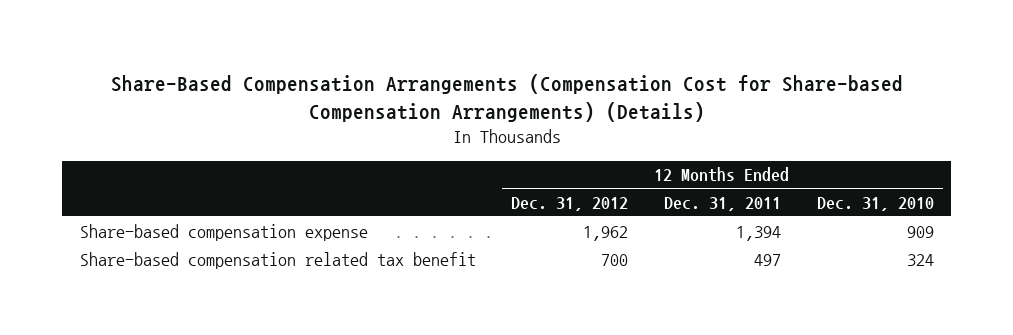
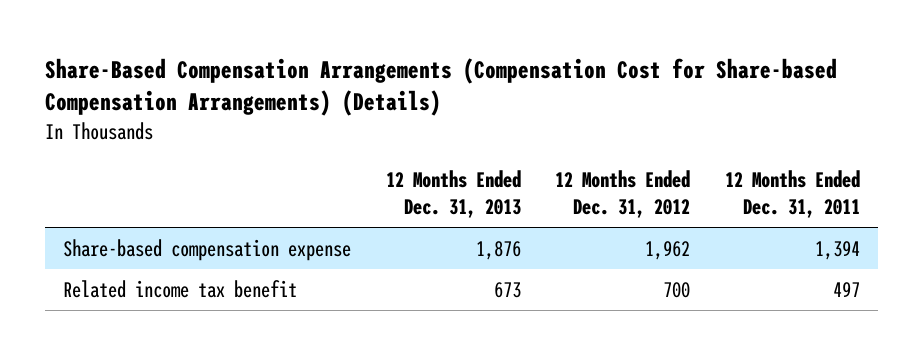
- | 12 Months Ended Dec. 31, 2012 | 12 Months Ended Dec. 31, 2011 | 12 Months Ended Dec. 31, 2010
+ | 12 Months Ended Dec. 31, 2013 | 12 Months Ended Dec. 31, 2012 | 12 Months Ended Dec. 31, 2011
- Share-based compensation related tax benefit | 700 | 497 | 324
+ Related income tax benefit | 673 | 700 | 497

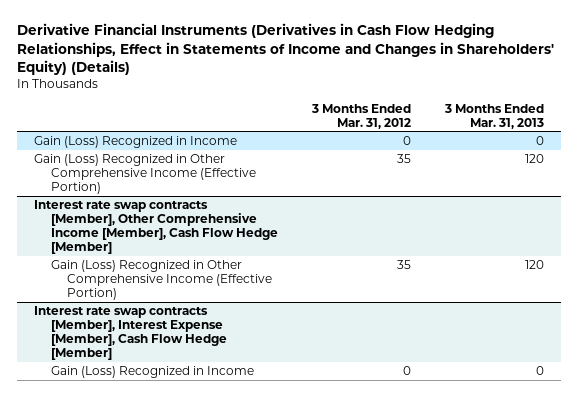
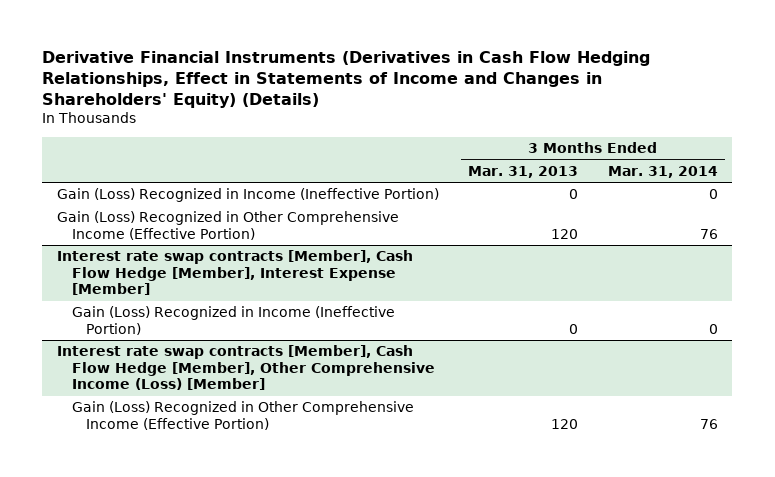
- | 3 Months Ended Mar. 31, 2012 | 3 Months Ended Mar. 31, 2013
+ | 3 Months Ended Mar. 31, 2013 | 3 Months Ended Mar. 31, 2014
- Gain (Loss) Recognized in Income | 0 | 0
+ Gain (Loss) Recognized in Income (Ineffective Portion) | 0 | 0
- Interest rate swap contracts [Member], Other Comprehensive Income [Member], Cash Flow Hedge [Member]
+ Interest rate swap contracts [Member], Cash Flow Hedge [Member], Interest Expense [Member]
+ Gain (Loss) Recognized in Income (Ineffective Portion) | 0 | 0
+ Interest rate swap contracts [Member], Cash Flow Hedge [Member], Other Comprehensive Income (Loss) [Member]
- Interest rate swap contracts [Member], Interest Expense [Member], Cash Flow Hedge [Member]
- Gain (Loss) Recognized in Income | 0 | 0

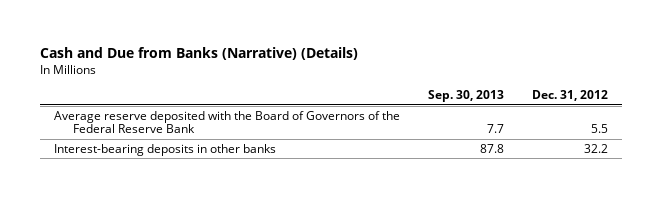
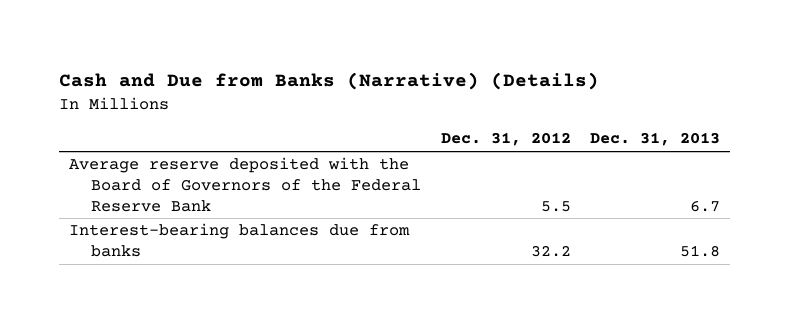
- | Sep. 30, 2013 | Dec. 31, 2012
+ | Dec. 31, 2012 | Dec. 31, 2013
- Interest-bearing deposits in other banks | 87.8 | 32.2
+ Interest-bearing balances due from banks | 32.2 | 51.8

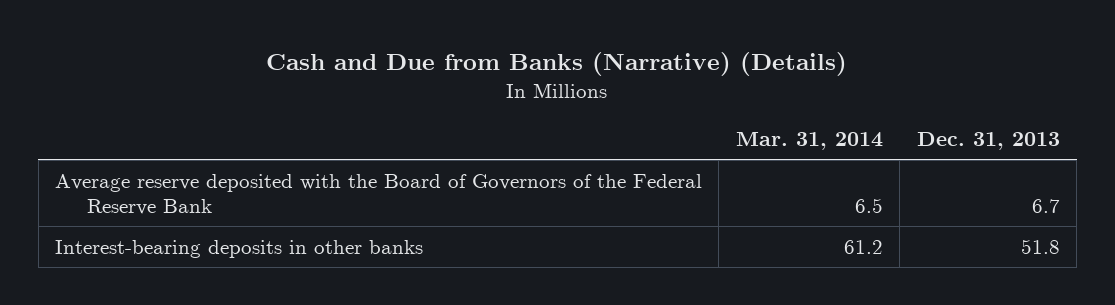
- | Dec. 31, 2012 | Dec. 31, 2013
+ | Mar. 31, 2014 | Dec. 31, 2013
- Interest-bearing balances due from banks | 32.2 | 51.8
+ Interest-bearing deposits in other banks | 61.2 | 51.8

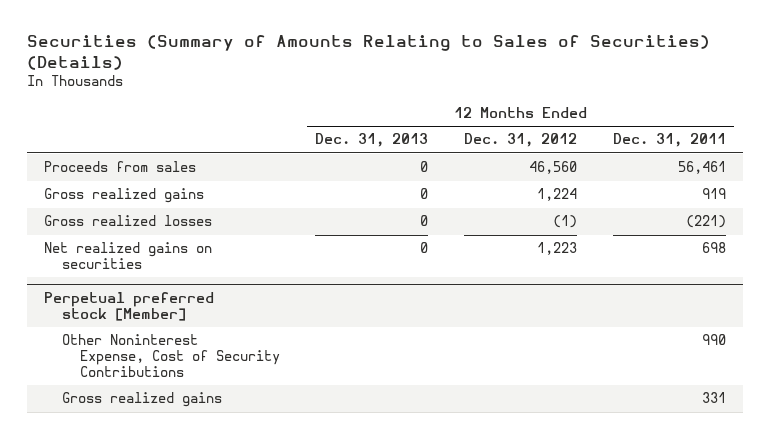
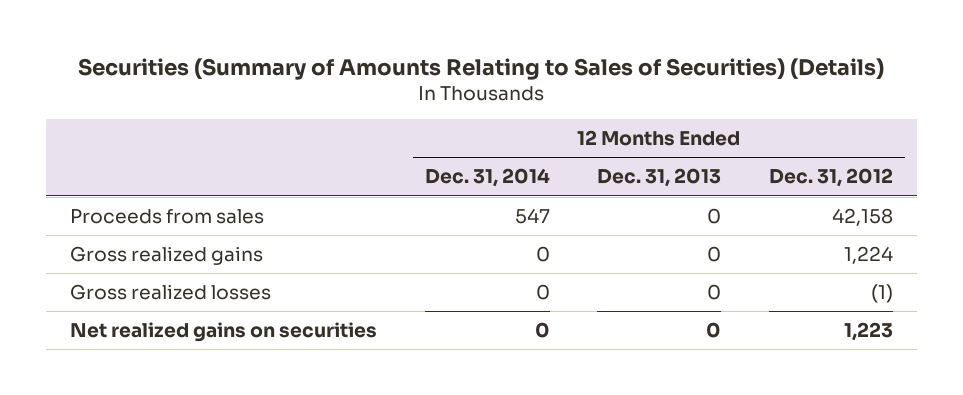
- | 12 Months Ended Dec. 31, 2013 | 12 Months Ended Dec. 31, 2012 | 12 Months Ended Dec. 31, 2011
+ | 12 Months Ended Dec. 31, 2014 | 12 Months Ended Dec. 31, 2013 | 12 Months Ended Dec. 31, 2012
- Proceeds from sales | 0 | 46,560 | 56,461
+ Proceeds from sales | 547 | 0 | 42,158
- Perpetual preferred stock [Member]
- Other Noninterest Expense, Cost of Security Contributions | | | 990
- Gross realized gains | | | 331

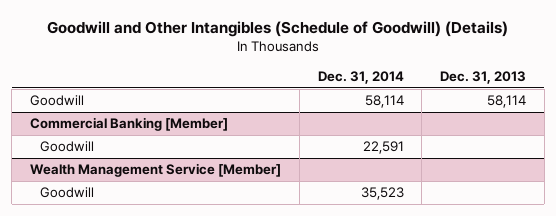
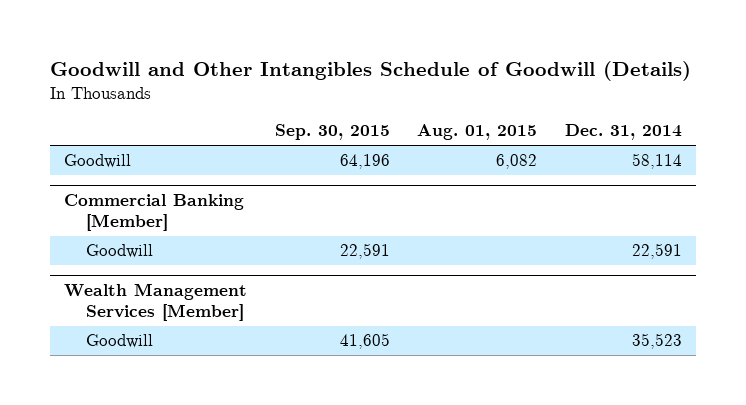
- Goodwill and Other Intangibles (Schedule of Goodwill) (Details)
+ Goodwill and Other Intangibles Schedule of Goodwill (Details)
- | Dec. 31, 2014 | Dec. 31, 2013
+ | Sep. 30, 2015 | Aug. 01, 2015 | Dec. 31, 2014
- Wealth Management Service [Member]
+ Wealth Management Services [Member]

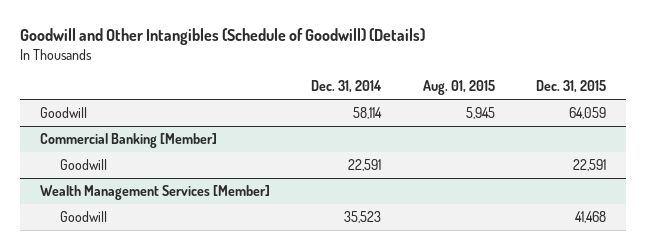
- Goodwill and Other Intangibles Schedule of Goodwill (Details)
+ Goodwill and Other Intangibles (Schedule of Goodwill) (Details)
- | Sep. 30, 2015 | Aug. 01, 2015 | Dec. 31, 2014
+ | Dec. 31, 2014 | Aug. 01, 2015 | Dec. 31, 2015
- Goodwill | 64,196 | 6,082 | 58,114
+ Goodwill | 58,114 | 5,945 | 64,059

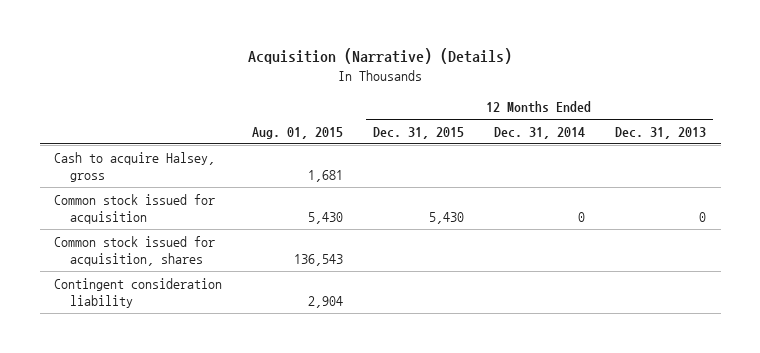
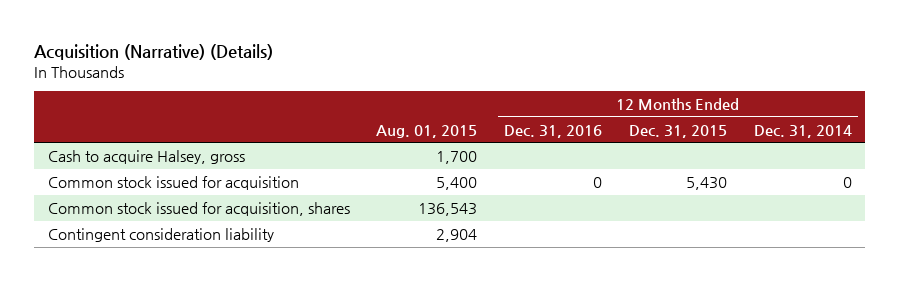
- | Aug. 01, 2015 | 12 Months Ended Dec. 31, 2015 | 12 Months Ended Dec. 31, 2014 | 12 Months Ended Dec. 31, 2013
+ | Aug. 01, 2015 | 12 Months Ended Dec. 31, 2016 | 12 Months Ended Dec. 31, 2015 | 12 Months Ended Dec. 31, 2014
- Cash to acquire Halsey, gross | 1,681 | | |
- Common stock issued for acquisition | 5,430 | 5,430 | 0 | 0
+ Cash to acquire Halsey, gross | 1,700 | | |
+ Common stock issued for acquisition | 5,400 | 0 | 5,430 | 0

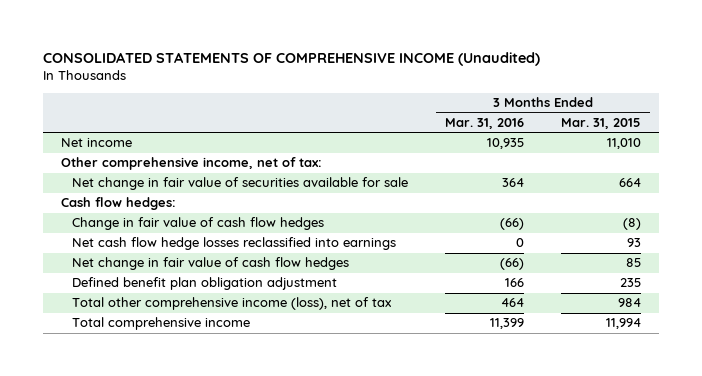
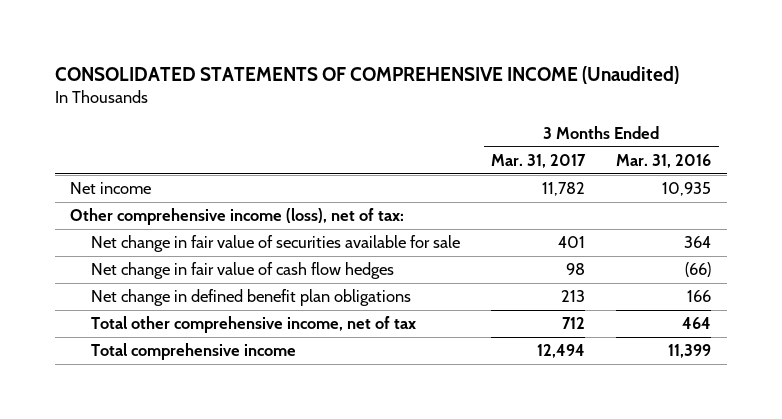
- | 3 Months Ended Mar. 31, 2016 | 3 Months Ended Mar. 31, 2015
+ | 3 Months Ended Mar. 31, 2017 | 3 Months Ended Mar. 31, 2016
- Other comprehensive income, net of tax:
+ Other comprehensive income (loss), net of tax:
- Cash flow hedges:
- Change in fair value of cash flow hedges | (66) | (8)
- Net cash flow hedge losses reclassified into earnings | 0 | 93
- Defined benefit plan obligation adjustment | 166 | 235
- Total other comprehensive income (loss), net of tax | 464 | 984
+ Net change in defined benefit plan obligations | 213 | 166
+ Total other comprehensive income, net of tax | 712 | 464

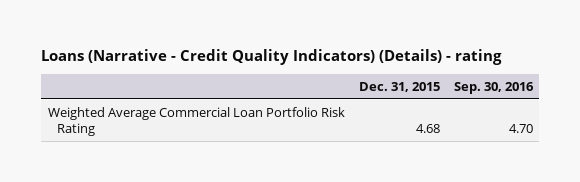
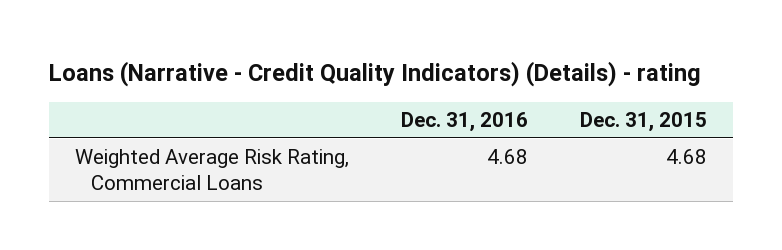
- | Dec. 31, 2015 | Sep. 30, 2016
+ | Dec. 31, 2016 | Dec. 31, 2015
- Weighted Average Commercial Loan Portfolio Risk Rating | 4.68 | 4.70
+ Weighted Average Risk Rating, Commercial Loans | 4.68 | 4.68

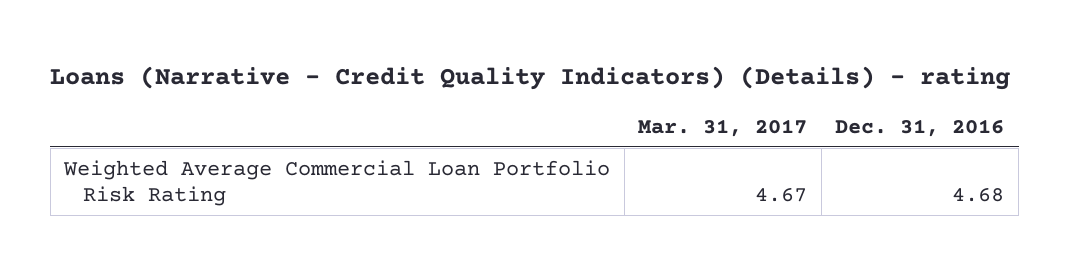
- | Dec. 31, 2016 | Dec. 31, 2015
+ | Mar. 31, 2017 | Dec. 31, 2016
- Weighted Average Risk Rating, Commercial Loans | 4.68 | 4.68
+ Weighted Average Commercial Loan Portfolio Risk Rating | 4.67 | 4.68

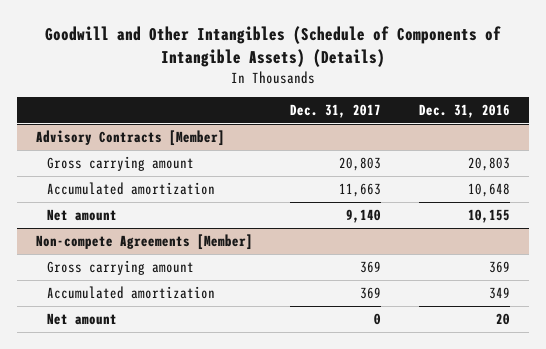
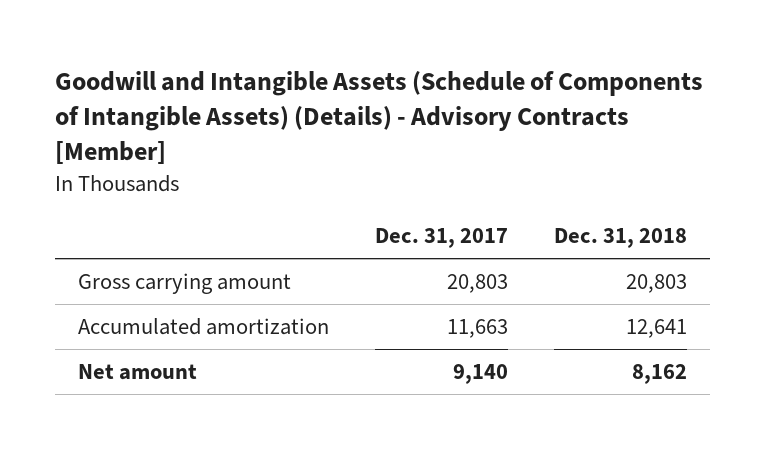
- Goodwill and Other Intangibles (Schedule of Components of Intangible Assets) (Details)
+ Goodwill and Intangible Assets (Schedule of Components of Intangible Assets) (Details) - Advisory Contracts [Member]
- | Dec. 31, 2017 | Dec. 31, 2016
+ | Dec. 31, 2017 | Dec. 31, 2018
- Advisory Contracts [Member]
- Non-compete Agreements [Member]
- Gross carrying amount | 369 | 369
- Accumulated amortization | 369 | 349
- Net amount | 0 | 20

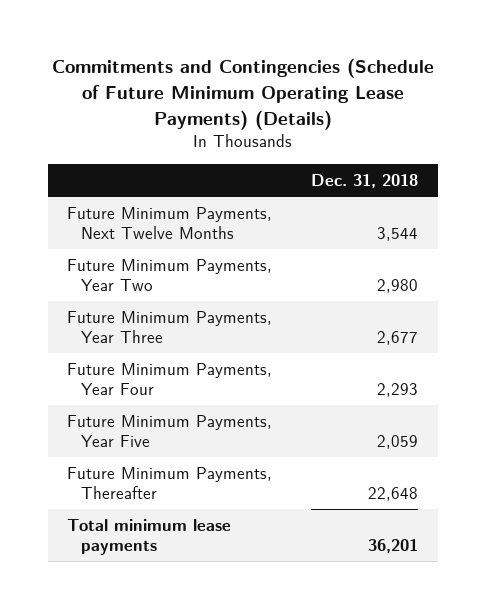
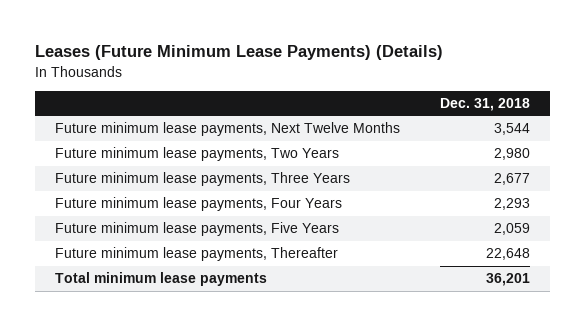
- Commitments and Contingencies (Schedule of Future Minimum Operating Lease Payments) (Details)
+ Leases (Future Minimum Lease Payments) (Details)
- Future Minimum Payments, Next Twelve Months | 3,544
- Future Minimum Payments, Year Two | 2,980
- Future Minimum Payments, Year Three | 2,677
- Future Minimum Payments, Year Four | 2,293
- Future Minimum Payments, Year Five | 2,059
- Future Minimum Payments, Thereafter | 22,648
+ Future minimum lease payments, Next Twelve Months | 3,544
+ Future minimum lease payments, Two Years | 2,980
+ Future minimum lease payments, Three Years | 2,677
+ Future minimum lease payments, Four Years | 2,293
+ Future minimum lease payments, Five Years | 2,059
+ Future minimum lease payments, Thereafter | 22,648

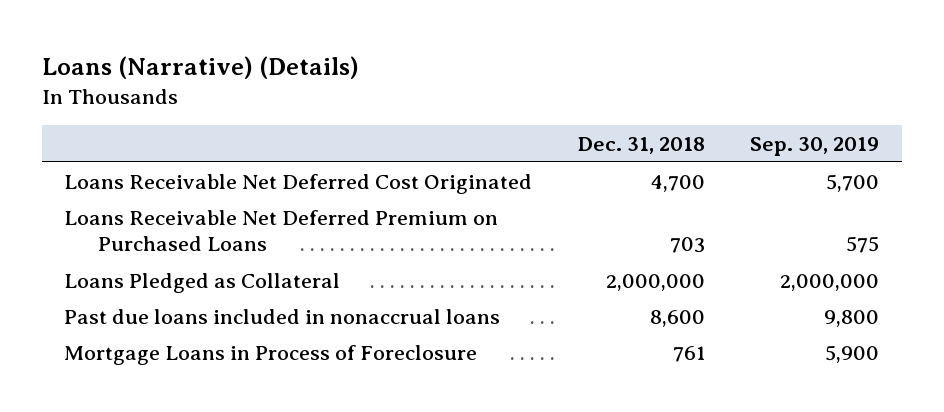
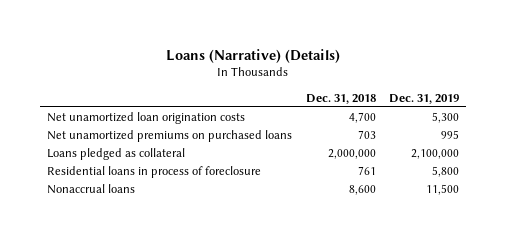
- | Dec. 31, 2018 | Sep. 30, 2019
+ | Dec. 31, 2018 | Dec. 31, 2019
- Loans Receivable Net Deferred Cost Originated | 4,700 | 5,700
- Loans Receivable Net Deferred Premium on Purchased Loans | 703 | 575
- Loans Pledged as Collateral | 2,000,000 | 2,000,000
- Past due loans included in nonaccrual loans | 8,600 | 9,800
- Mortgage Loans in Process of Foreclosure | 761 | 5,900
+ Net unamortized loan origination costs | 4,700 | 5,300
+ Net unamortized premiums on purchased loans | 703 | 995
+ Loans pledged as collateral | 2,000,000 | 2,100,000
+ Residential loans in process of foreclosure | 761 | 5,800
+ Nonaccrual loans | 8,600 | 11,500

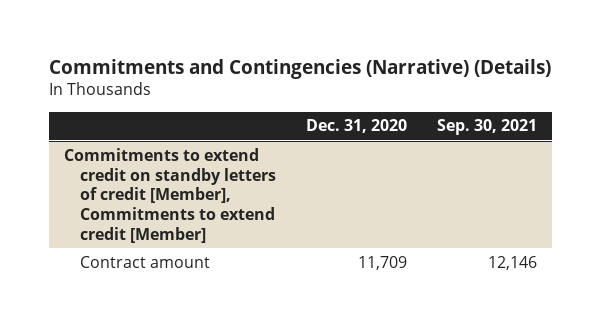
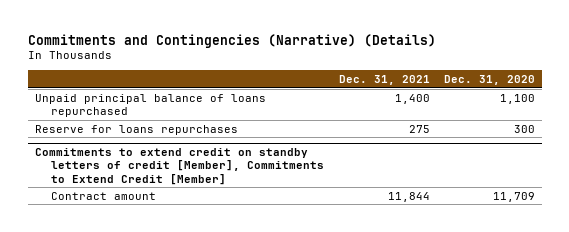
- | Dec. 31, 2020 | Sep. 30, 2021
+ | Dec. 31, 2021 | Dec. 31, 2020
- Commitments to extend credit on standby letters of credit [Member], Commitments to extend credit [Member]
+ Unpaid principal balance of loans repurchased | 1,400 | 1,100
+ Reserve for loans repurchases | 275 | 300
+ Commitments to extend credit on standby letters of credit [Member], Commitments to Extend Credit [Member]

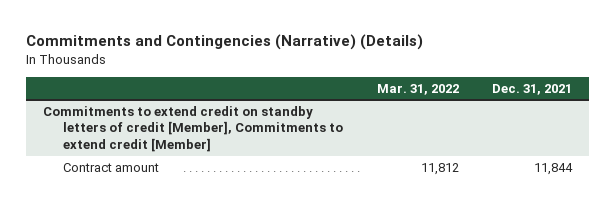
- | Dec. 31, 2021 | Dec. 31, 2020
+ | Mar. 31, 2022 | Dec. 31, 2021
- Unpaid principal balance of loans repurchased | 1,400 | 1,100
- Reserve for loans repurchases | 275 | 300
- Commitments to extend credit on standby letters of credit [Member], Commitments to Extend Credit [Member]
+ Commitments to extend credit on standby letters of credit [Member], Commitments to extend credit [Member]

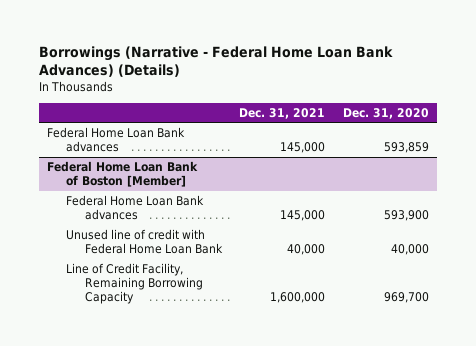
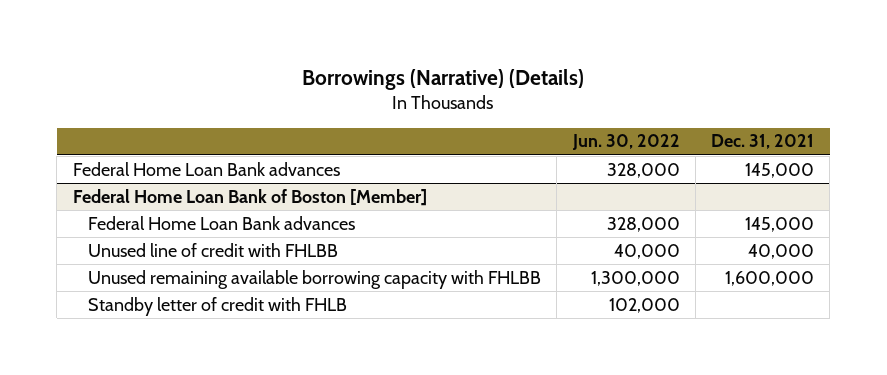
- Borrowings (Narrative - Federal Home Loan Bank Advances) (Details)
+ Borrowings (Narrative) (Details)
- | Dec. 31, 2021 | Dec. 31, 2020
+ | Jun. 30, 2022 | Dec. 31, 2021
@ Federal Home Loan Bank of Boston [Member]
- Unused line of credit with Federal Home Loan Bank | 40,000 | 40,000
- Line of Credit Facility, Remaining Borrowing Capacity | 1,600,000 | 969,700
+ Unused line of credit with FHLBB | 40,000 | 40,000
+ Unused remaining available borrowing capacity with FHLBB | 1,300,000 | 1,600,000
+ Standby letter of credit with FHLB | 102,000 |

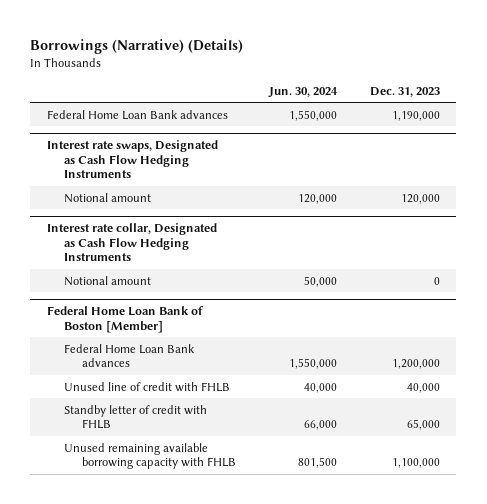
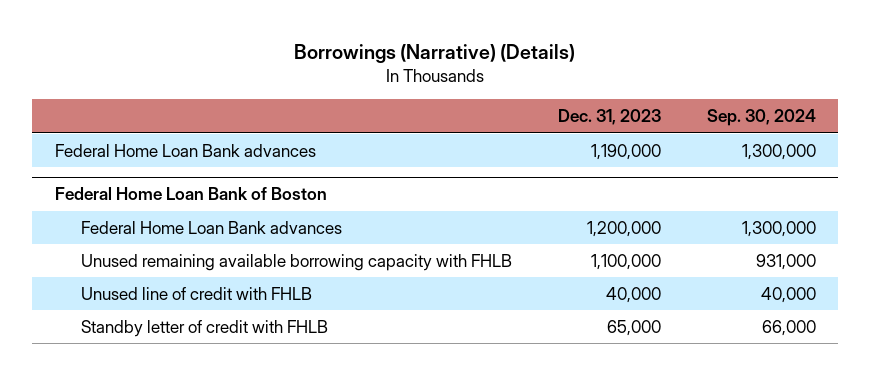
- | Jun. 30, 2024 | Dec. 31, 2023
+ | Dec. 31, 2023 | Sep. 30, 2024
- Interest rate swaps, Designated as Cash Flow Hedging Instruments
- Notional amount | 120,000 | 120,000
- Interest rate collar, Designated as Cash Flow Hedging Instruments
- Notional amount | 50,000 | 0
- Federal Home Loan Bank of Boston [Member]
+ Federal Home Loan Bank of Boston
+ Unused remaining available borrowing capacity with FHLB | 1,100,000 | 931,000
- Unused remaining available borrowing capacity with FHLB | 801,500 | 1,100,000

